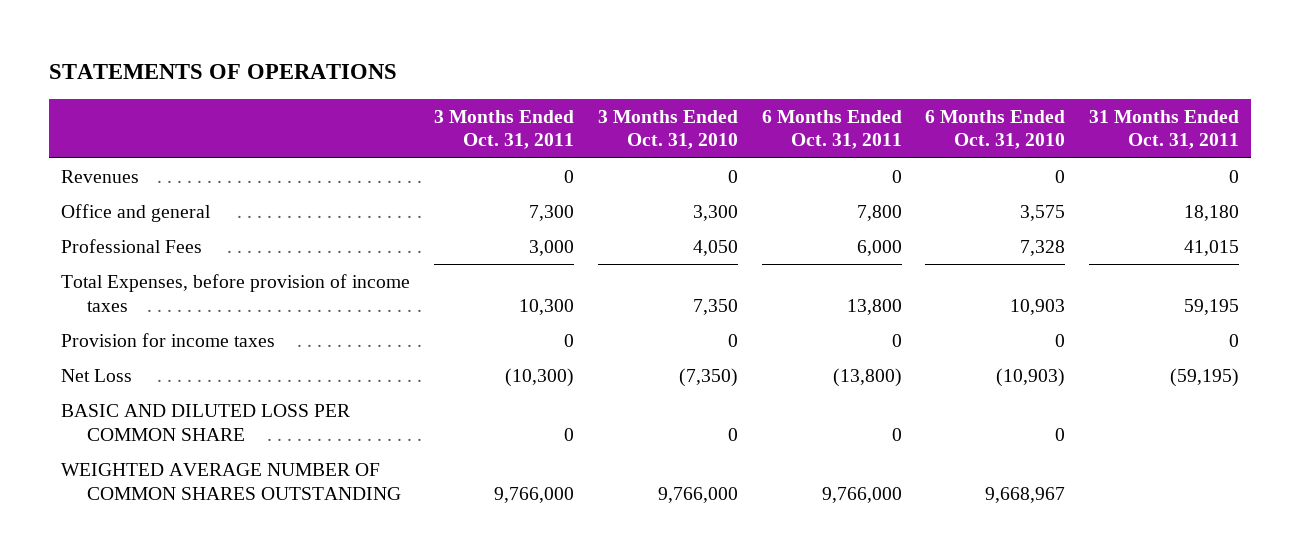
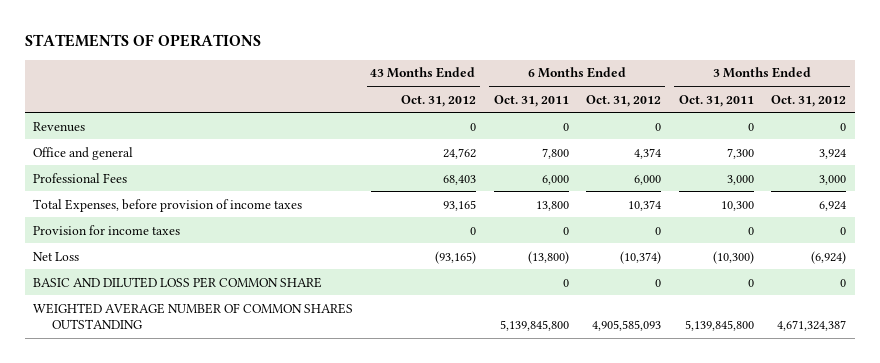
- | 3 Months Ended Oct. 31, 2011 | 3 Months Ended Oct. 31, 2010 | 6 Months Ended Oct. 31, 2011 | 6 Months Ended Oct. 31, 2010 | 31 Months Ended Oct. 31, 2011
+ | 43 Months Ended Oct. 31, 2012 | 6 Months Ended Oct. 31, 2011 | 6 Months Ended Oct. 31, 2012 | 3 Months Ended Oct. 31, 2011 | 3 Months Ended Oct. 31, 2012
- WEIGHTED AVERAGE NUMBER OF COMMON SHARES OUTSTANDING | 9,766,000 | 9,766,000 | 9,766,000 | 9,668,967 |
+ WEIGHTED AVERAGE NUMBER OF COMMON SHARES OUTSTANDING | | 5,139,845,800 | 4,905,585,093 | 5,139,845,800 | 4,671,324,387

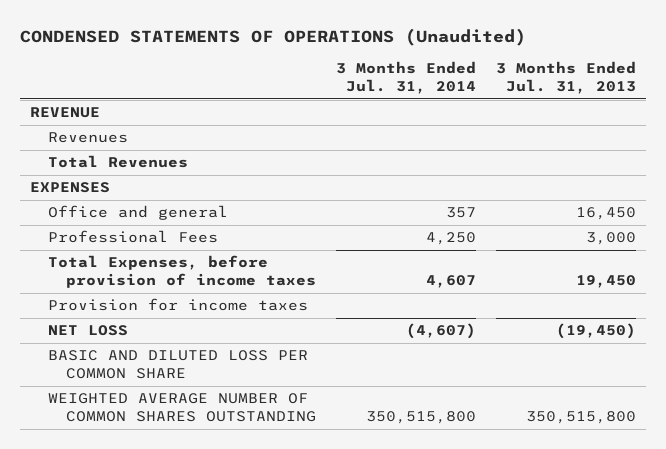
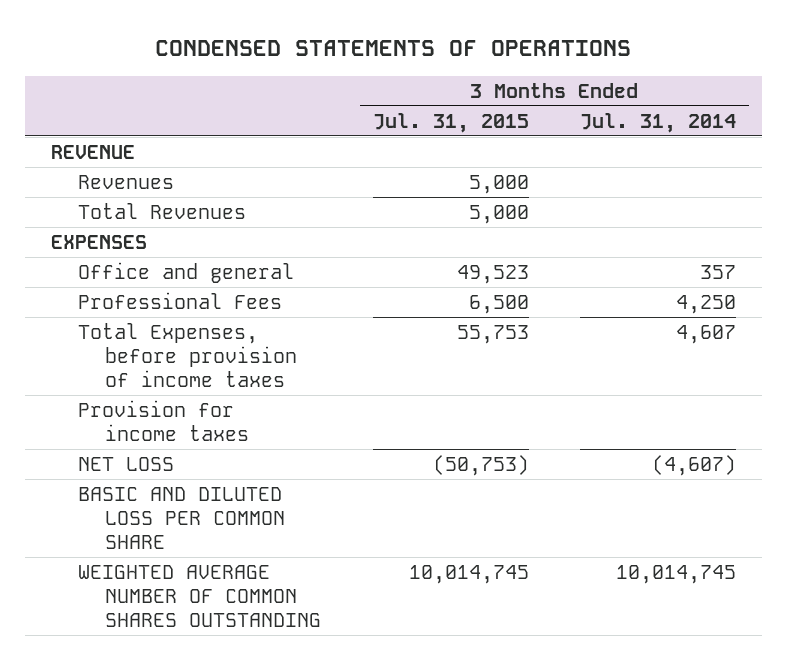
- CONDENSED STATEMENTS OF OPERATIONS (Unaudited)
+ CONDENSED STATEMENTS OF OPERATIONS
- | 3 Months Ended Jul. 31, 2014 | 3 Months Ended Jul. 31, 2013
+ | 3 Months Ended Jul. 31, 2015 | 3 Months Ended Jul. 31, 2014
- WEIGHTED AVERAGE NUMBER OF COMMON SHARES OUTSTANDING | 350,515,800 | 350,515,800
+ WEIGHTED AVERAGE NUMBER OF COMMON SHARES OUTSTANDING | 10,014,745 | 10,014,745

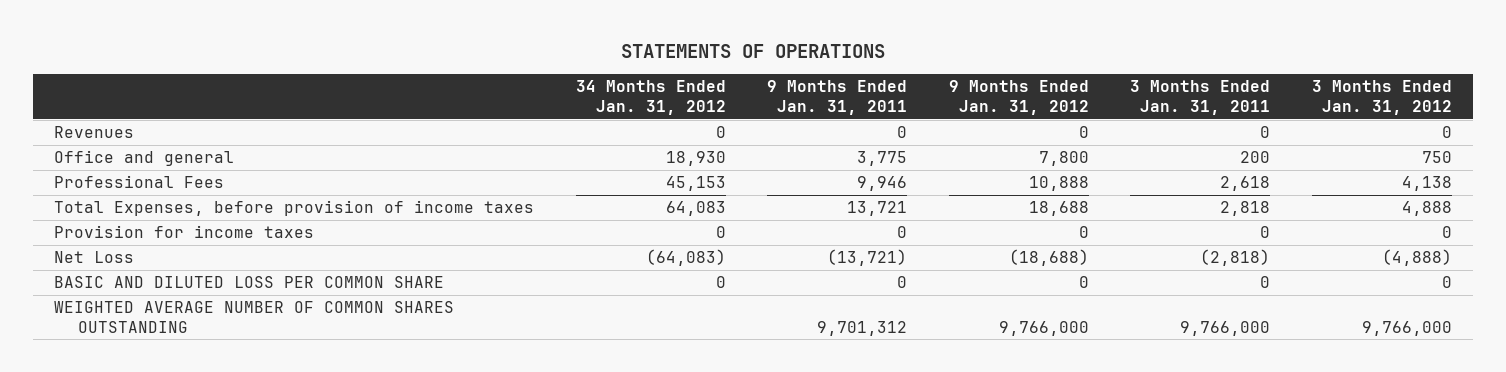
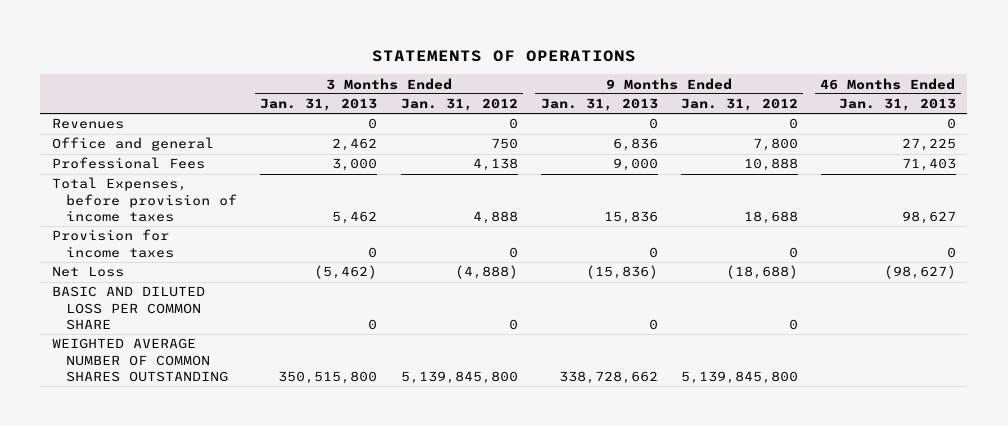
- | 34 Months Ended Jan. 31, 2012 | 9 Months Ended Jan. 31, 2011 | 9 Months Ended Jan. 31, 2012 | 3 Months Ended Jan. 31, 2011 | 3 Months Ended Jan. 31, 2012
+ | 3 Months Ended Jan. 31, 2013 | 3 Months Ended Jan. 31, 2012 | 9 Months Ended Jan. 31, 2013 | 9 Months Ended Jan. 31, 2012 | 46 Months Ended Jan. 31, 2013
- WEIGHTED AVERAGE NUMBER OF COMMON SHARES OUTSTANDING | | 9,701,312 | 9,766,000 | 9,766,000 | 9,766,000
+ WEIGHTED AVERAGE NUMBER OF COMMON SHARES OUTSTANDING | 350,515,800 | 5,139,845,800 | 338,728,662 | 5,139,845,800 |

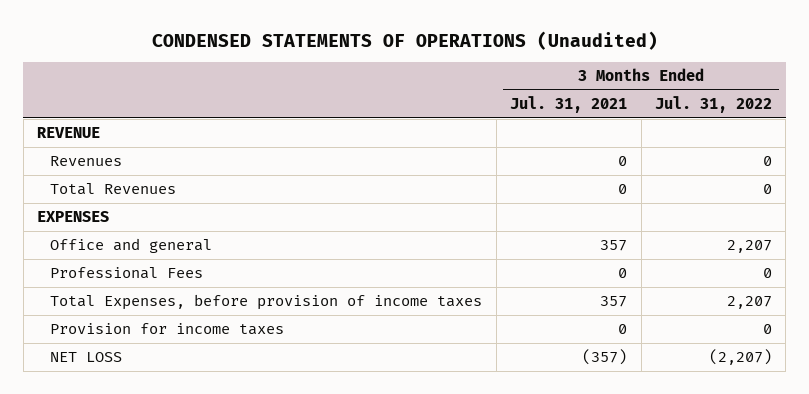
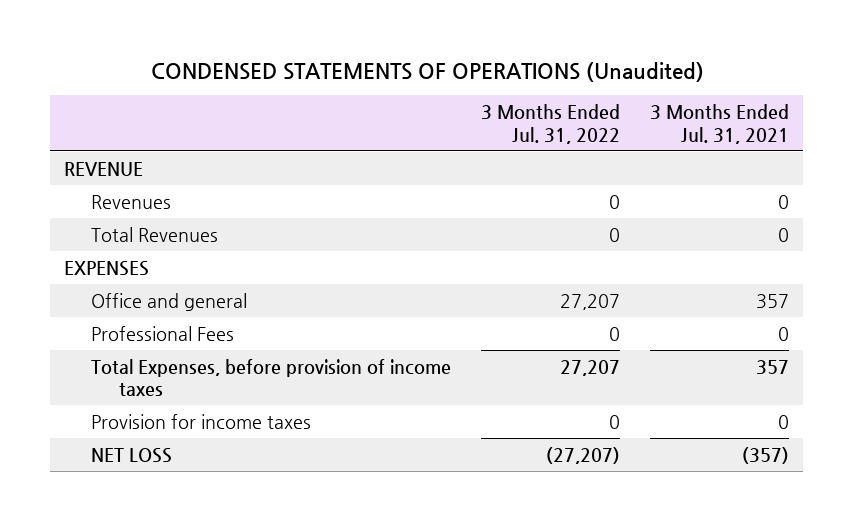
- | 3 Months Ended Jul. 31, 2021 | 3 Months Ended Jul. 31, 2022
+ | 3 Months Ended Jul. 31, 2022 | 3 Months Ended Jul. 31, 2021
- Office and general | 357 | 2,207
+ Office and general | 27,207 | 357
- Total Expenses, before provision of income taxes | 357 | 2,207
+ Total Expenses, before provision of income taxes | 27,207 | 357
- NET LOSS | (357) | (2,207)
+ NET LOSS | (27,207) | (357)

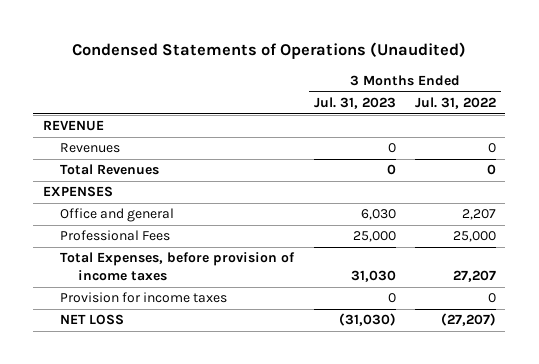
- CONDENSED STATEMENTS OF OPERATIONS (Unaudited)
+ Condensed Statements of Operations (Unaudited)
- | 3 Months Ended Jul. 31, 2022 | 3 Months Ended Jul. 31, 2021
+ | 3 Months Ended Jul. 31, 2023 | 3 Months Ended Jul. 31, 2022
- Office and general | 27,207 | 357
- Professional Fees | 0 | 0
+ Office and general | 6,030 | 2,207
+ Professional Fees | 25,000 | 25,000

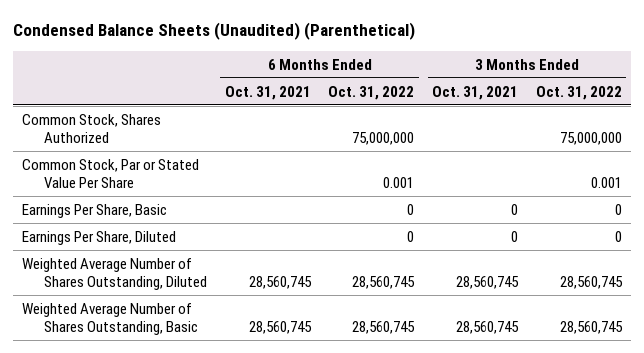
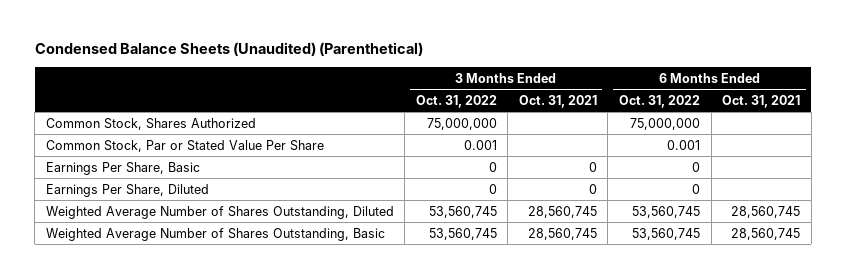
- | 6 Months Ended Oct. 31, 2021 | 6 Months Ended Oct. 31, 2022 | 3 Months Ended Oct. 31, 2021 | 3 Months Ended Oct. 31, 2022
+ | 3 Months Ended Oct. 31, 2022 | 3 Months Ended Oct. 31, 2021 | 6 Months Ended Oct. 31, 2022 | 6 Months Ended Oct. 31, 2021
- Weighted Average Number of Shares Outstanding, Diluted | 28,560,745 | 28,560,745 | 28,560,745 | 28,560,745
- Weighted Average Number of Shares Outstanding, Basic | 28,560,745 | 28,560,745 | 28,560,745 | 28,560,745
+ Weighted Average Number of Shares Outstanding, Diluted | 53,560,745 | 28,560,745 | 53,560,745 | 28,560,745
+ Weighted Average Number of Shares Outstanding, Basic | 53,560,745 | 28,560,745 | 53,560,745 | 28,560,745

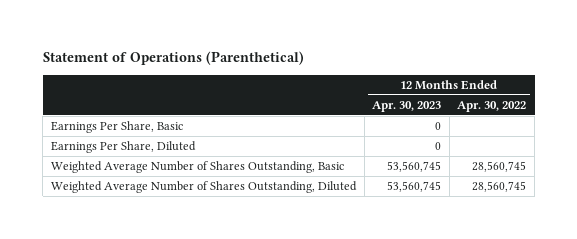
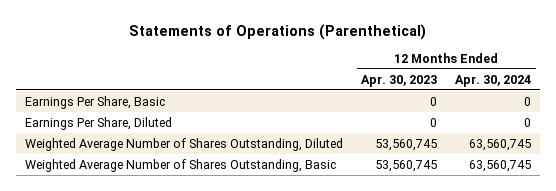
- Statement of Operations (Parenthetical)
+ Statements of Operations (Parenthetical)
- | 12 Months Ended Apr. 30, 2023 | 12 Months Ended Apr. 30, 2022
+ | 12 Months Ended Apr. 30, 2023 | 12 Months Ended Apr. 30, 2024
moved down: Weighted Average Number of Shares Outstanding, Basic | 53,560,745 | 63,560,745

